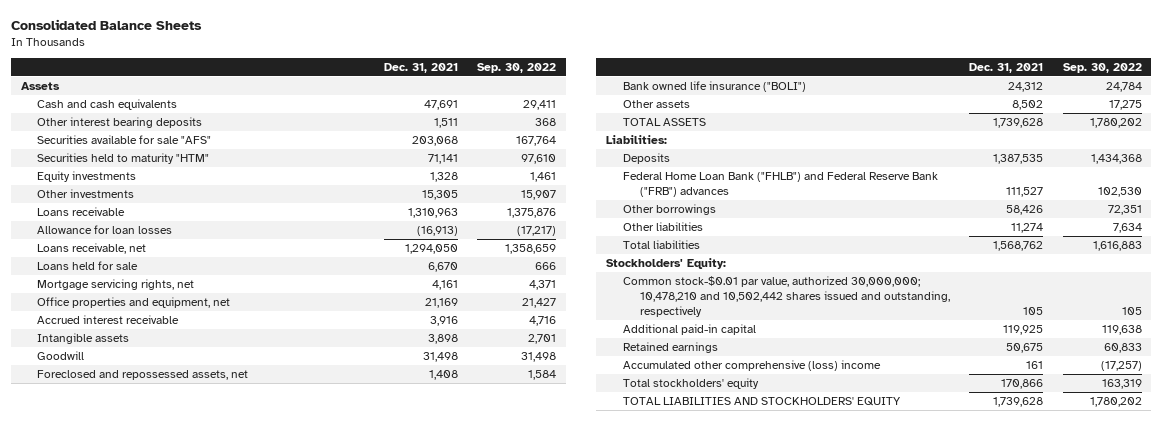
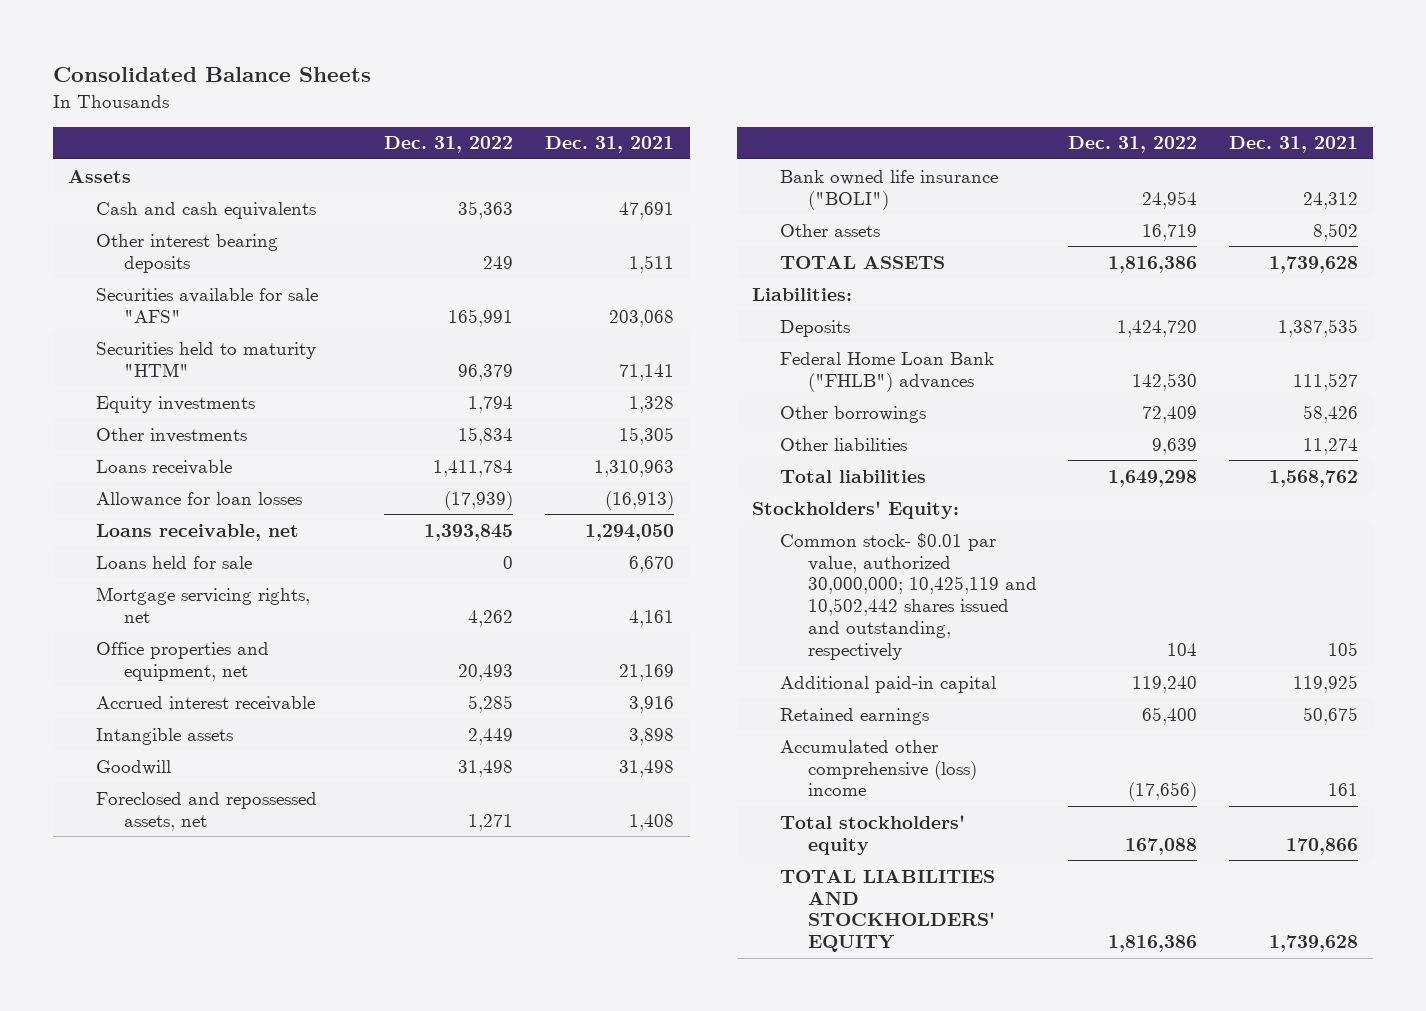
- | Dec. 31, 2021 | Sep. 30, 2022
+ | Dec. 31, 2022 | Dec. 31, 2021
- Federal Home Loan Bank ("FHLB") and Federal Reserve Bank ("FRB") advances | 111,527 | 102,530
+ Federal Home Loan Bank ("FHLB") advances | 142,530 | 111,527
- Common stock-$0.01 par value, authorized 30,000,000; 10,478,210 and 10,502,442 shares issued and outstanding, respectively | 105 | 105
+ Common stock- $0.01 par value, authorized 30,000,000; 10,425,119 and 10,502,442 shares issued and outstanding, respectively | 104 | 105

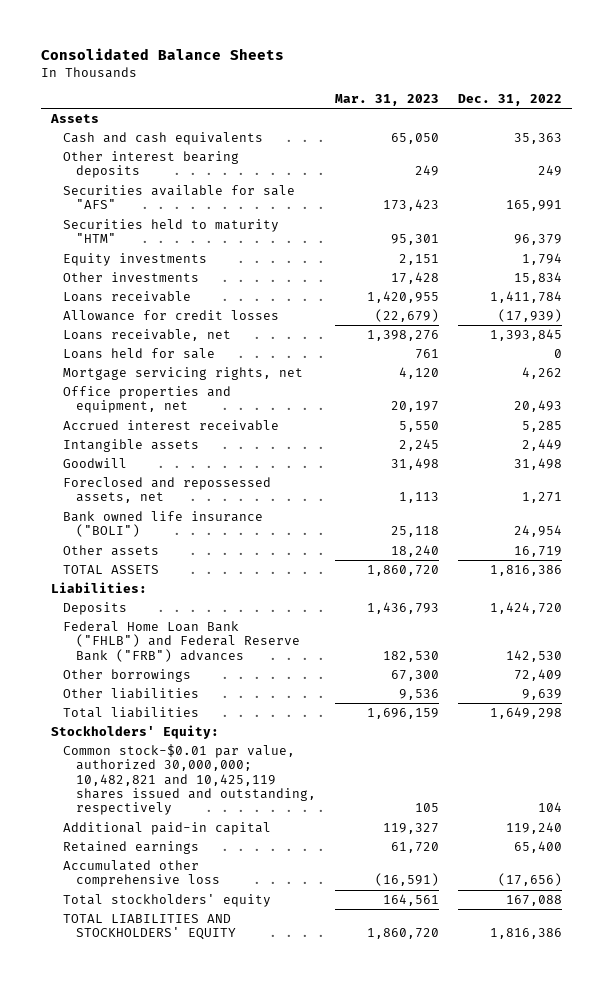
- | Dec. 31, 2022 | Dec. 31, 2021
+ | Mar. 31, 2023 | Dec. 31, 2022
- Allowance for loan losses | (17,939) | (16,913)
+ Allowance for credit losses | (22,679) | (17,939)
- Federal Home Loan Bank ("FHLB") advances | 142,530 | 111,527
+ Federal Home Loan Bank ("FHLB") and Federal Reserve Bank ("FRB") advances | 182,530 | 142,530
- Common stock- $0.01 par value, authorized 30,000,000; 10,425,119 and 10,502,442 shares issued and outstanding, respectively | 104 | 105
+ Common stock-$0.01 par value, authorized 30,000,000; 10,482,821 and 10,425,119 shares issued and outstanding, respectively | 105 | 104
- Accumulated other comprehensive (loss) income | (17,656) | 161
+ Accumulated other comprehensive loss | (16,591) | (17,656)

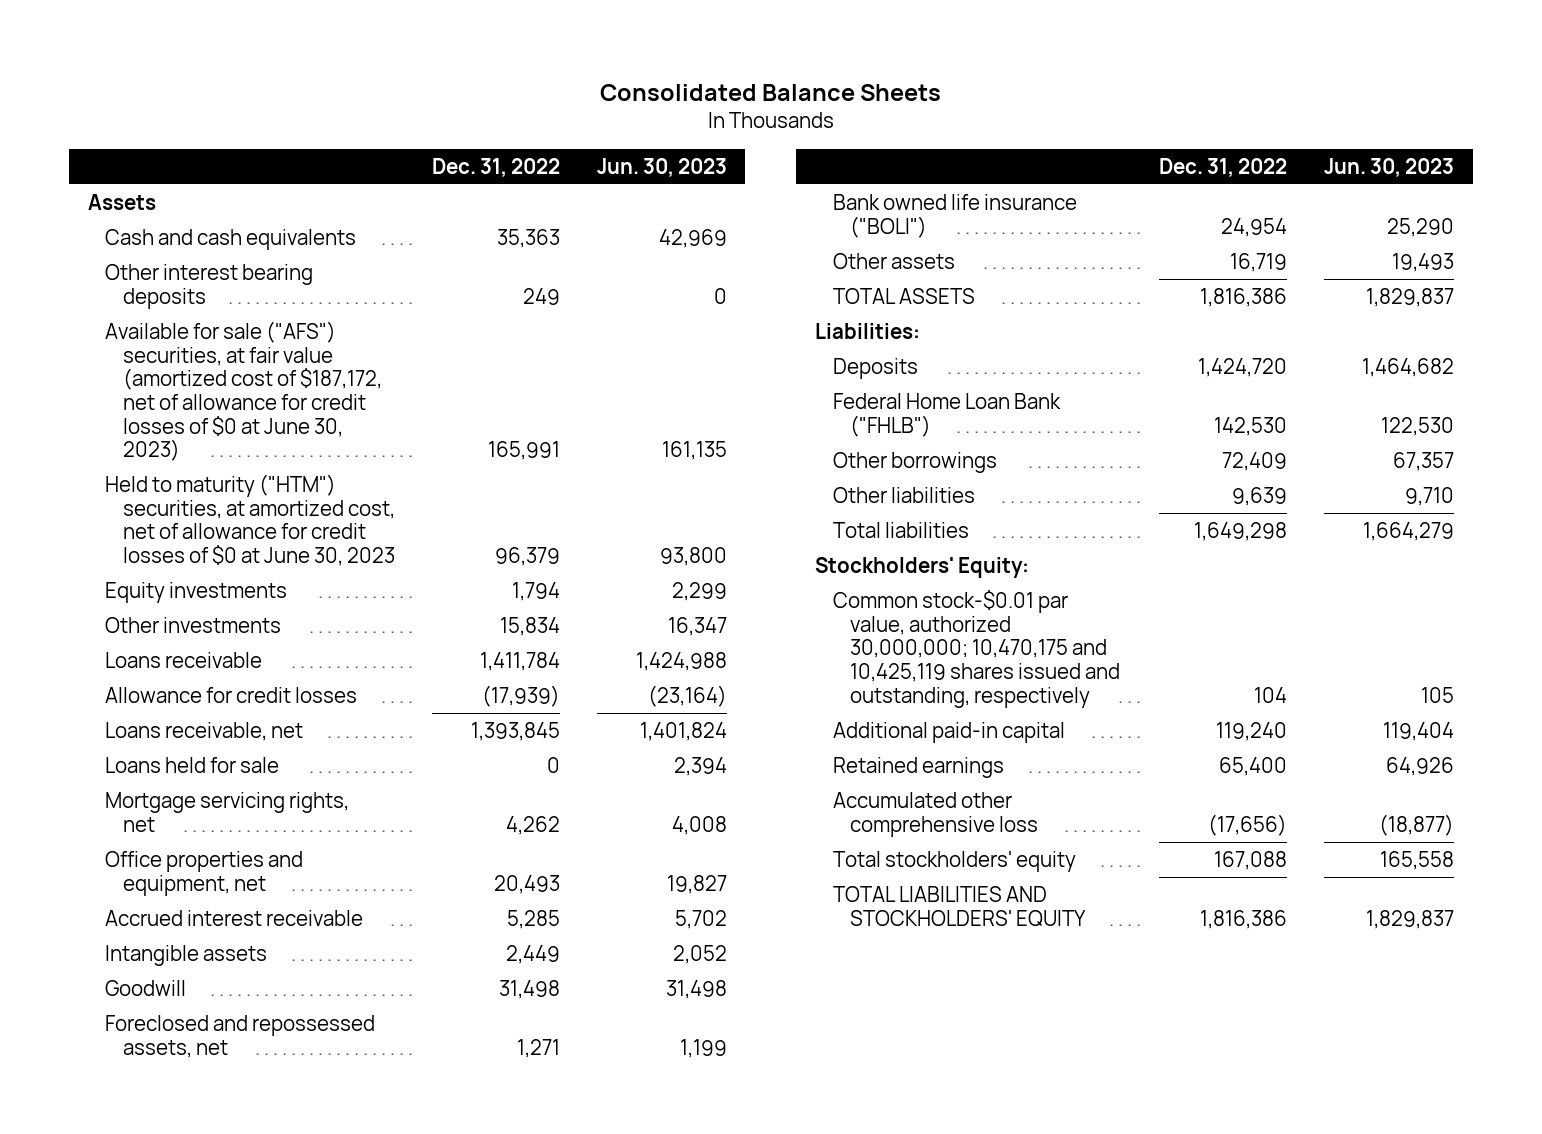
- | Mar. 31, 2023 | Dec. 31, 2022
+ | Dec. 31, 2022 | Jun. 30, 2023
- Securities available for sale "AFS" | 173,423 | 165,991
- Securities held to maturity "HTM" | 95,301 | 96,379
+ Available for sale ("AFS") securities, at fair value (amortized cost of $187,172, net of allowance for credit losses of $0 at June 30, 2023) | 165,991 | 161,135
+ Held to maturity ("HTM") securities, at amortized cost, net of allowance for credit losses of $0 at June 30, 2023 | 96,379 | 93,800
- Federal Home Loan Bank ("FHLB") and Federal Reserve Bank ("FRB") advances | 182,530 | 142,530
+ Federal Home Loan Bank ("FHLB") | 142,530 | 122,530
- Common stock-$0.01 par value, authorized 30,000,000; 10,482,821 and 10,425,119 shares issued and outstanding, respectively | 105 | 104
+ Common stock-$0.01 par value, authorized 30,000,000; 10,470,175 and 10,425,119 shares issued and outstanding, respectively | 104 | 105

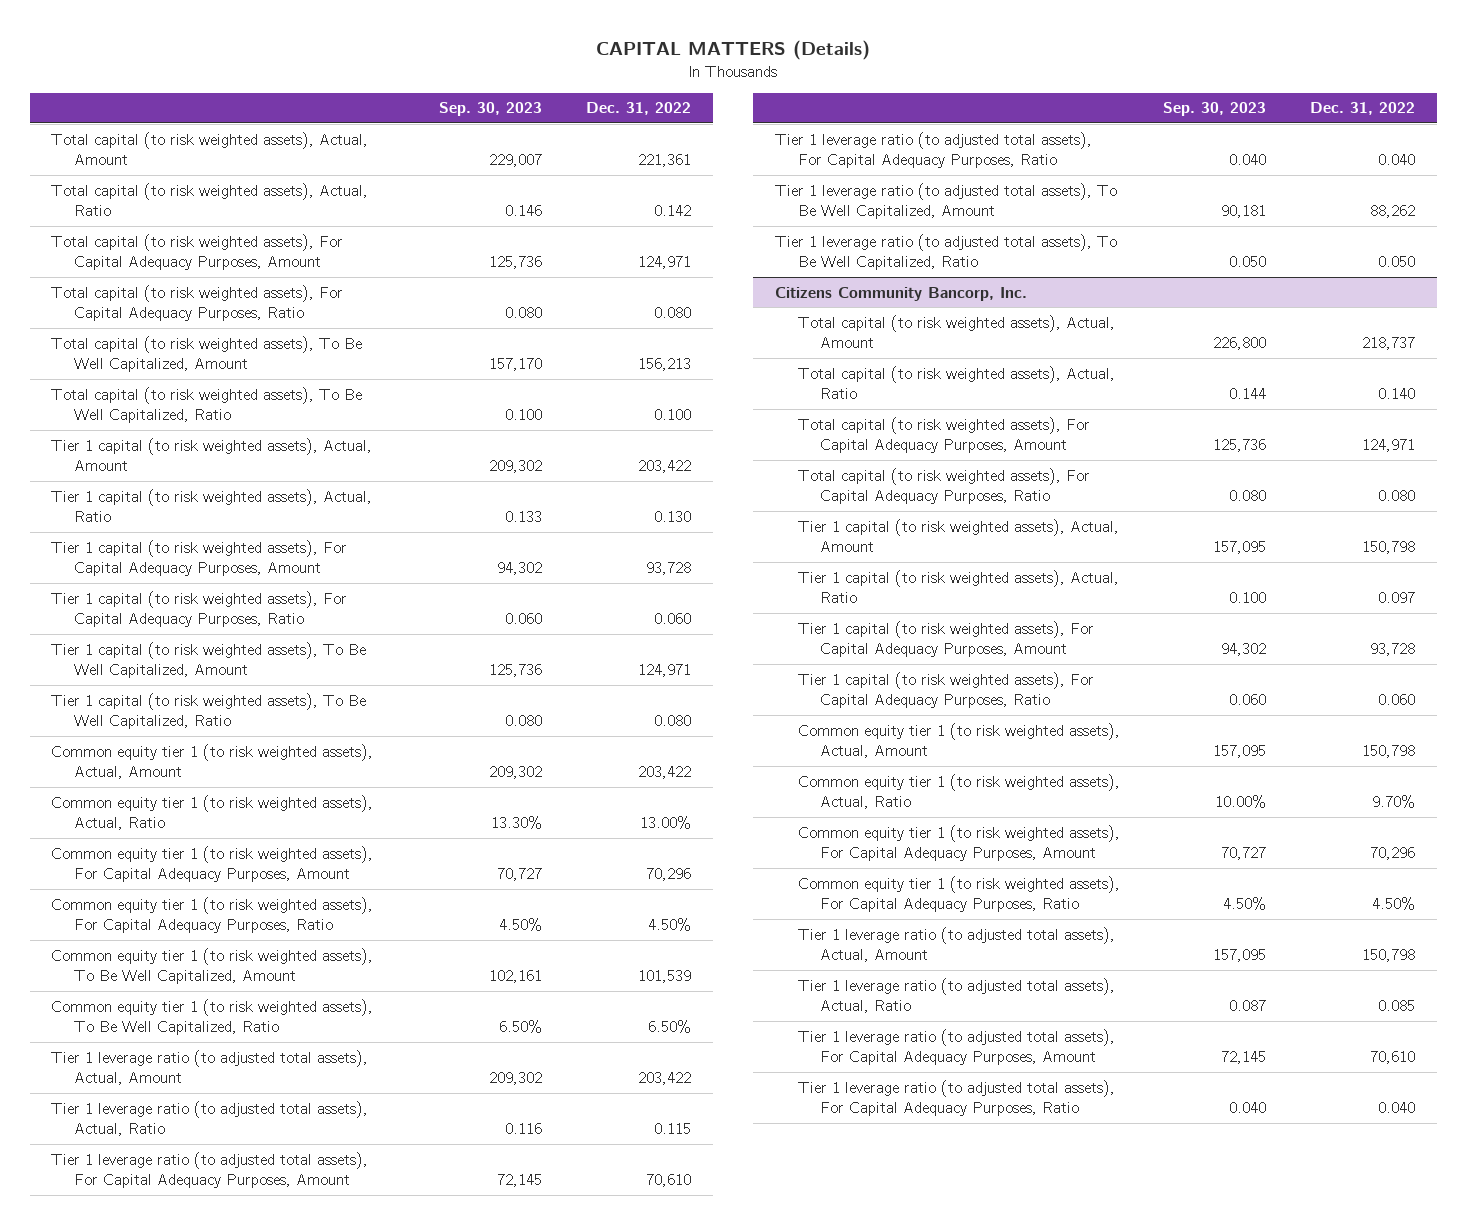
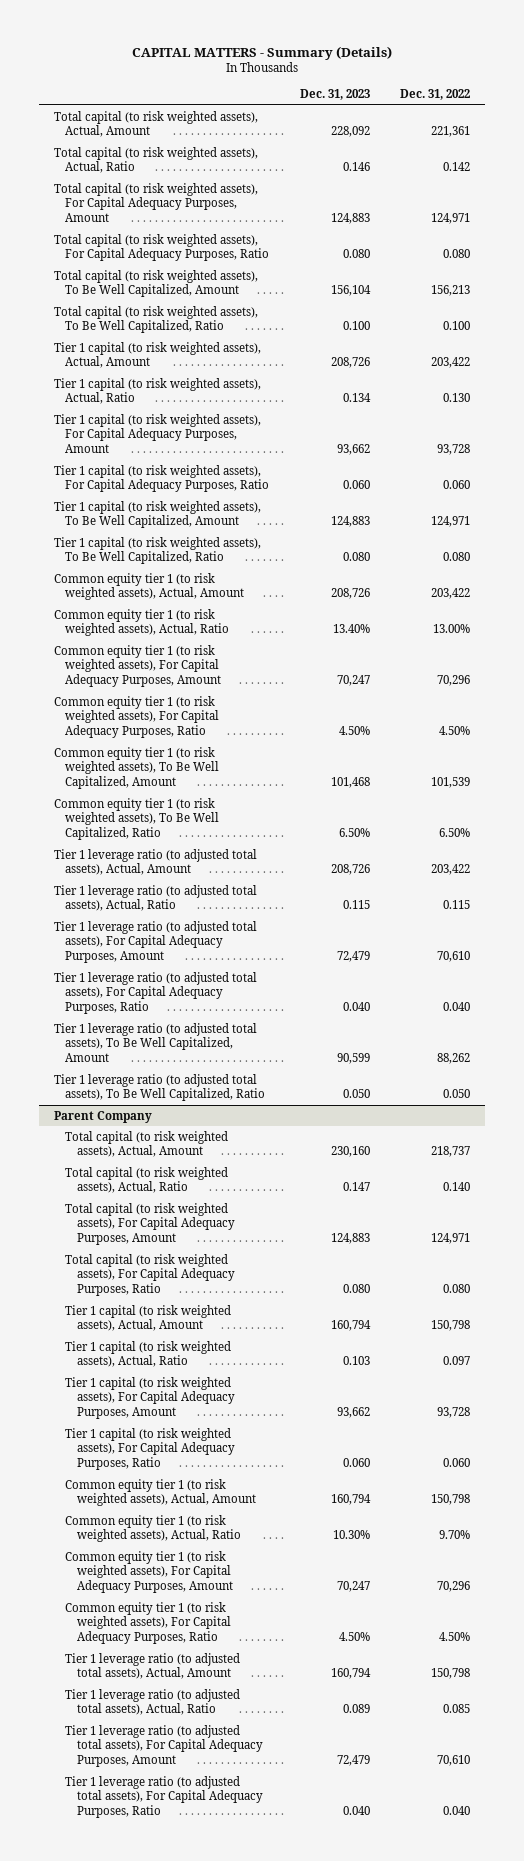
- CAPITAL MATTERS (Details)
+ CAPITAL MATTERS - Summary (Details)
- | Sep. 30, 2023 | Dec. 31, 2022
+ | Dec. 31, 2023 | Dec. 31, 2022
- Citizens Community Bancorp, Inc.
+ Parent Company

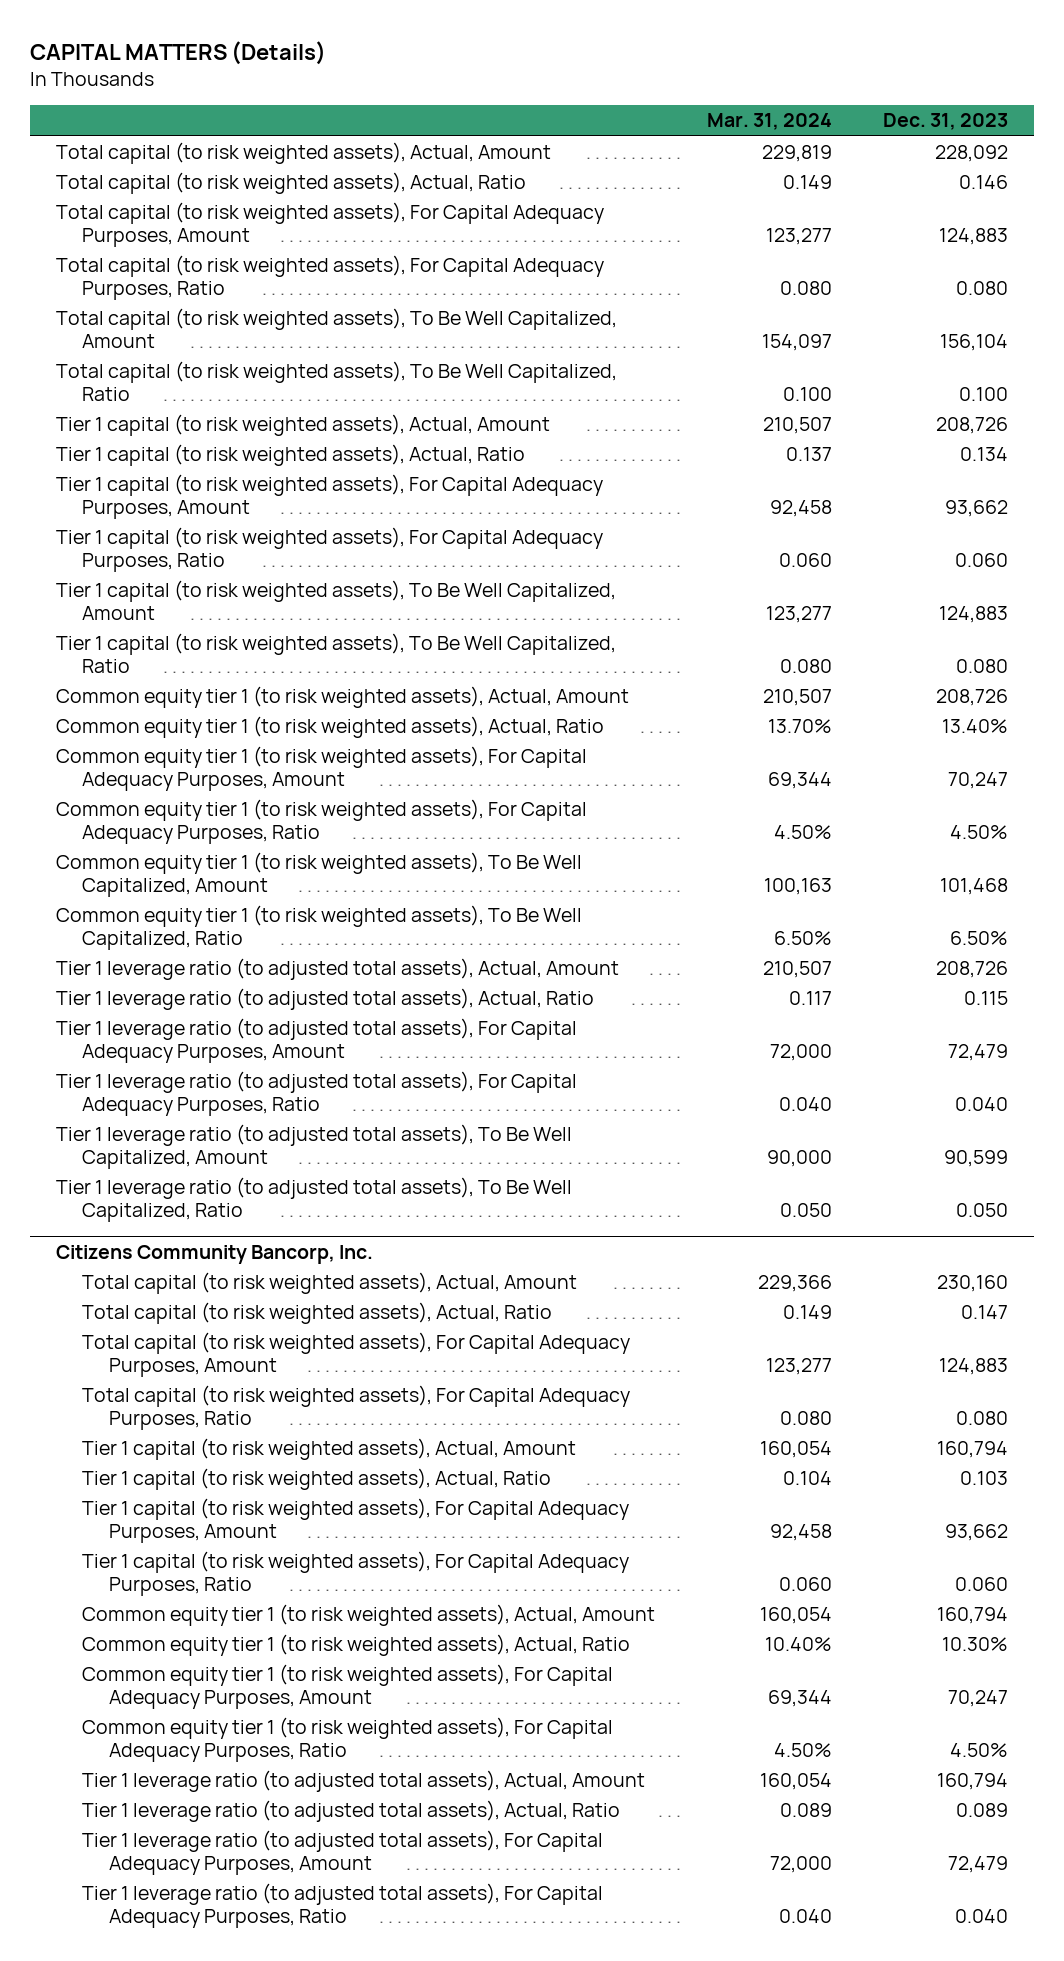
- CAPITAL MATTERS - Summary (Details)
+ CAPITAL MATTERS (Details)
- | Dec. 31, 2023 | Dec. 31, 2022
+ | Mar. 31, 2024 | Dec. 31, 2023
- Parent Company
+ Citizens Community Bancorp, Inc.

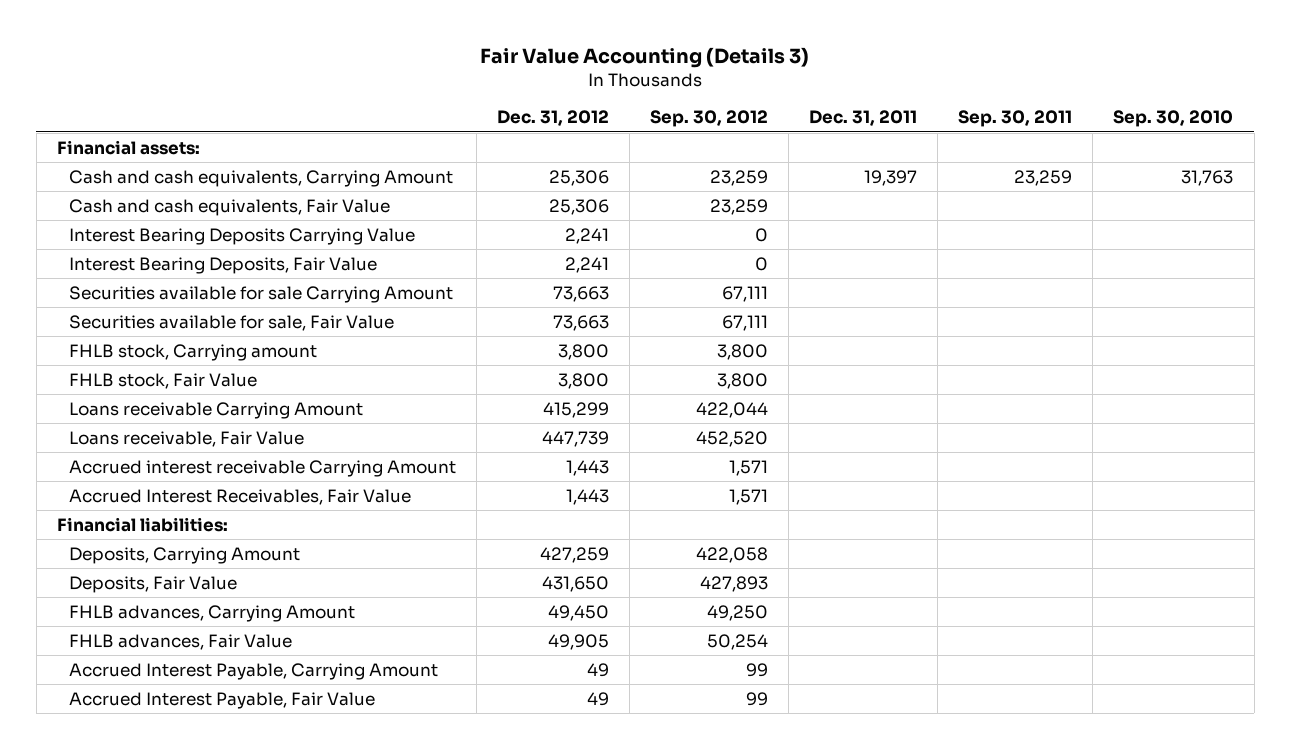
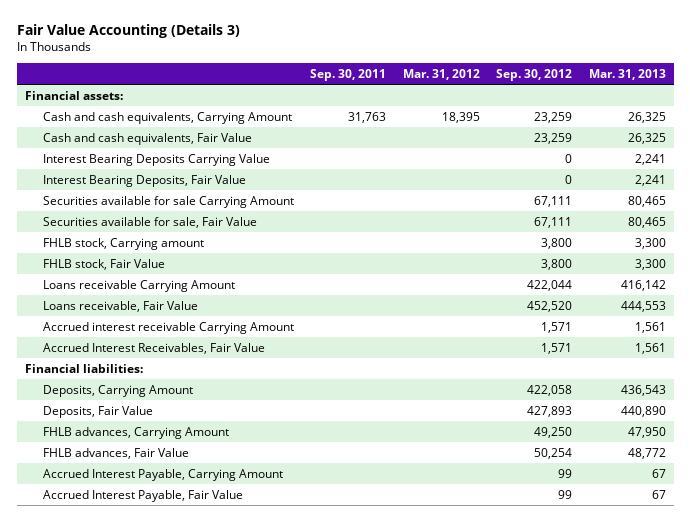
- | Dec. 31, 2012 | Sep. 30, 2012 | Dec. 31, 2011 | Sep. 30, 2011 | Sep. 30, 2010
+ | Sep. 30, 2011 | Mar. 31, 2012 | Sep. 30, 2012 | Mar. 31, 2013
- Cash and cash equivalents, Carrying Amount | 25,306 | 23,259 | 19,397 | 23,259 | 31,763
+ Cash and cash equivalents, Carrying Amount | 31,763 | 18,395 | 23,259 | 26,325

